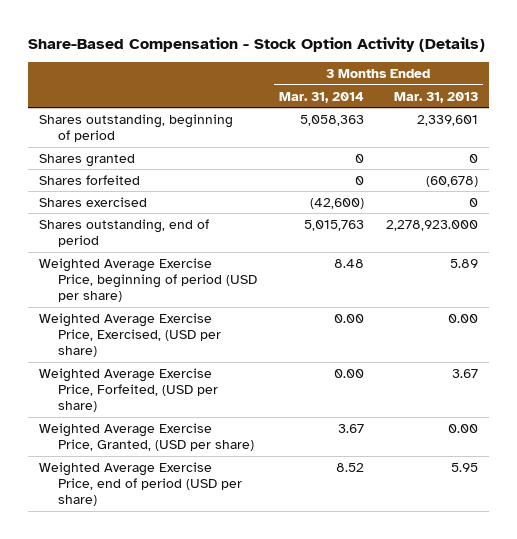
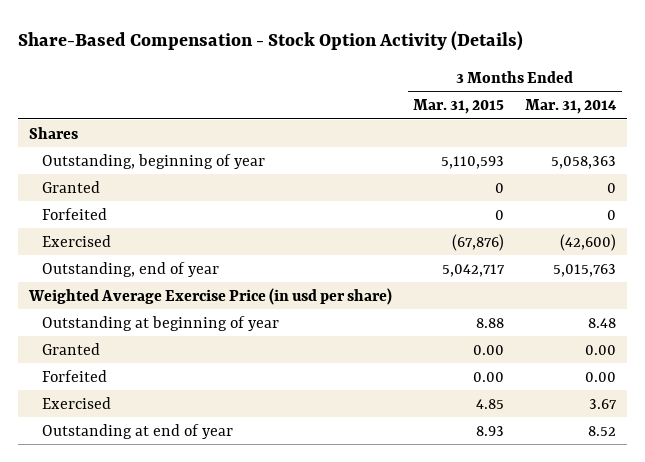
- | 3 Months Ended Mar. 31, 2014 | 3 Months Ended Mar. 31, 2013
+ | 3 Months Ended Mar. 31, 2015 | 3 Months Ended Mar. 31, 2014
- Shares outstanding, beginning of period | 5,058,363 | 2,339,601
- Shares granted | 0 | 0
- Shares forfeited | 0 | (60,678)
- Shares exercised | (42,600) | 0
- Shares outstanding, end of period | 5,015,763 | 2,278,923.000
- Weighted Average Exercise Price, beginning of period (USD per share) | 8.48 | 5.89
- Weighted Average Exercise Price, Exercised, (USD per share) | 0.00 | 0.00
- Weighted Average Exercise Price, Forfeited, (USD per share) | 0.00 | 3.67
- Weighted Average Exercise Price, Granted, (USD per share) | 3.67 | 0.00
- Weighted Average Exercise Price, end of period (USD per share) | 8.52 | 5.95
+ Shares
+ Outstanding, beginning of year | 5,110,593 | 5,058,363
+ Granted | 0 | 0
+ Forfeited | 0 | 0
+ Exercised | (67,876) | (42,600)
+ Outstanding, end of year | 5,042,717 | 5,015,763
+ Weighted Average Exercise Price (in usd per share)
+ Outstanding at beginning of year | 8.88 | 8.48
+ Granted | 0.00 | 0.00
+ Forfeited | 0.00 | 0.00
+ Exercised | 4.85 | 3.67
+ Outstanding at end of year | 8.93 | 8.52

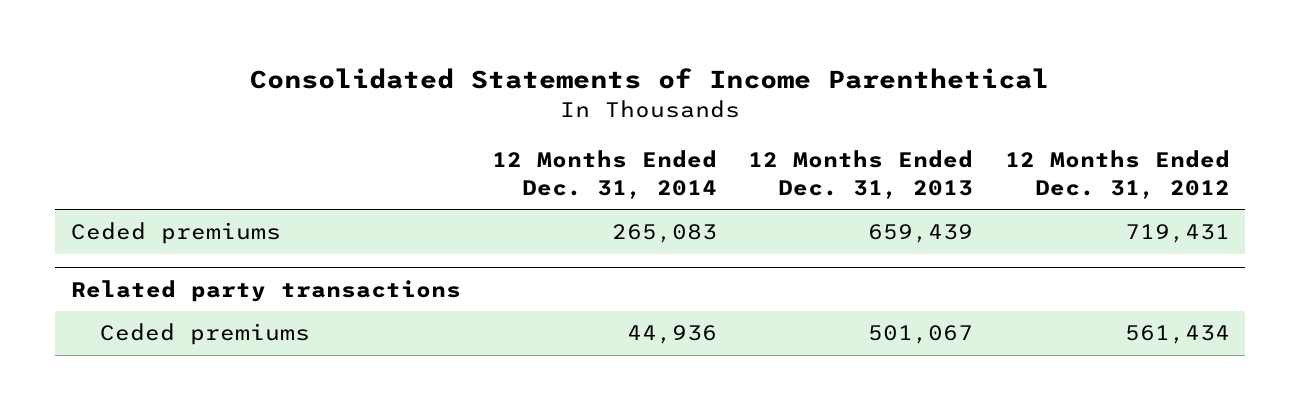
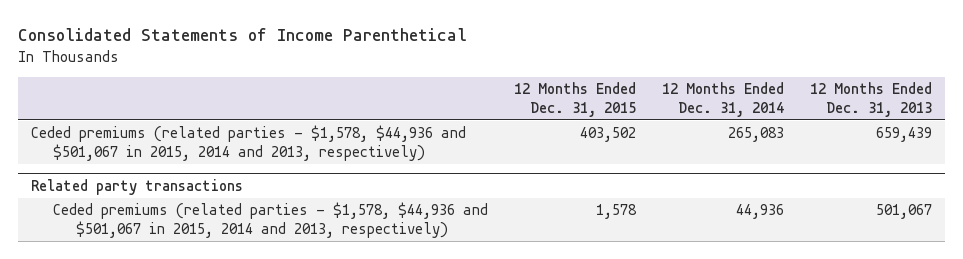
- | 12 Months Ended Dec. 31, 2014 | 12 Months Ended Dec. 31, 2013 | 12 Months Ended Dec. 31, 2012
+ | 12 Months Ended Dec. 31, 2015 | 12 Months Ended Dec. 31, 2014 | 12 Months Ended Dec. 31, 2013
- Ceded premiums | 265,083 | 659,439 | 719,431
+ Ceded premiums (related parties - $1,578, $44,936 and $501,067 in 2015, 2014 and 2013, respectively) | 403,502 | 265,083 | 659,439
@ Related party transactions
- Ceded premiums | 44,936 | 501,067 | 561,434
+ Ceded premiums (related parties - $1,578, $44,936 and $501,067 in 2015, 2014 and 2013, respectively) | 1,578 | 44,936 | 501,067

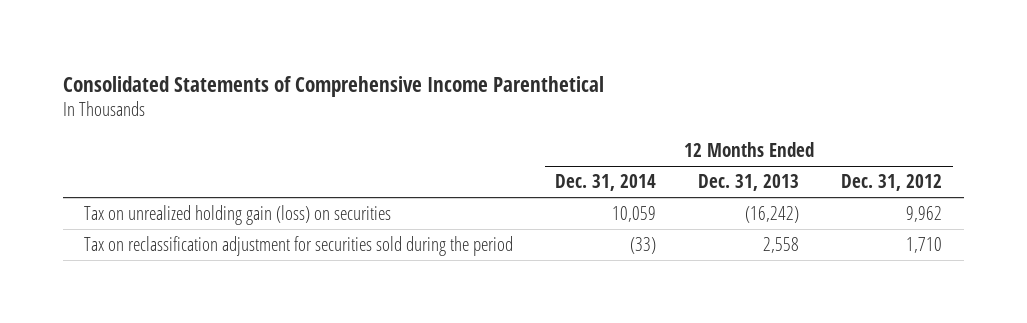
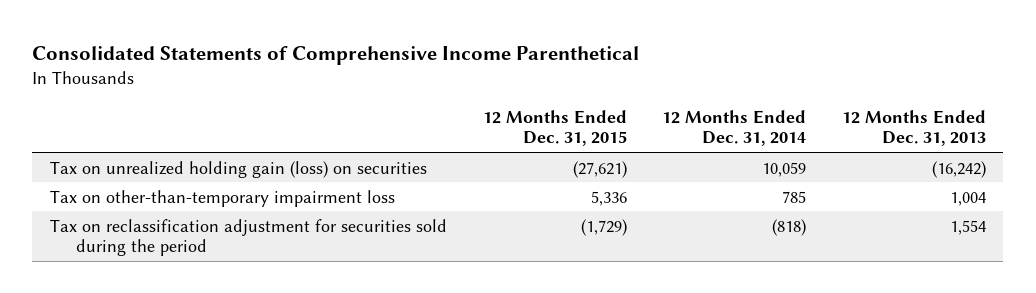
- | 12 Months Ended Dec. 31, 2014 | 12 Months Ended Dec. 31, 2013 | 12 Months Ended Dec. 31, 2012
+ | 12 Months Ended Dec. 31, 2015 | 12 Months Ended Dec. 31, 2014 | 12 Months Ended Dec. 31, 2013
- Tax on reclassification adjustment for securities sold during the period | (33) | 2,558 | 1,710
+ Tax on other-than-temporary impairment loss | 5,336 | 785 | 1,004
+ Tax on reclassification adjustment for securities sold during the period | (1,729) | (818) | 1,554

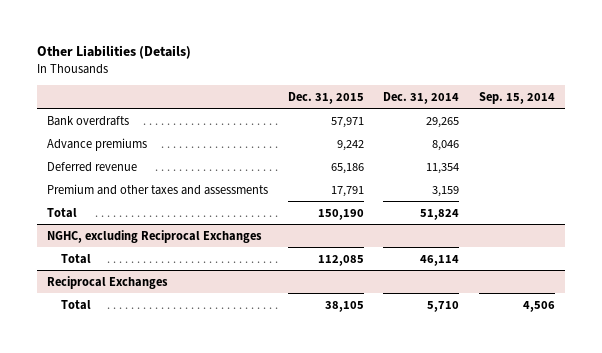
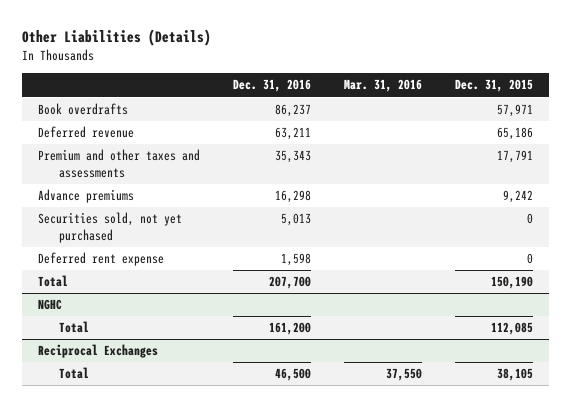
- | Dec. 31, 2015 | Dec. 31, 2014 | Sep. 15, 2014
+ | Dec. 31, 2016 | Mar. 31, 2016 | Dec. 31, 2015
- Bank overdrafts | 57,971 | 29,265 |
+ Book overdrafts | 86,237 | | 57,971
moved down: Advance premiums | 16,298 | | 9,242
+ Securities sold, not yet purchased | 5,013 | | 0
+ Deferred rent expense | 1,598 | | 0
- NGHC, excluding Reciprocal Exchanges
+ NGHC

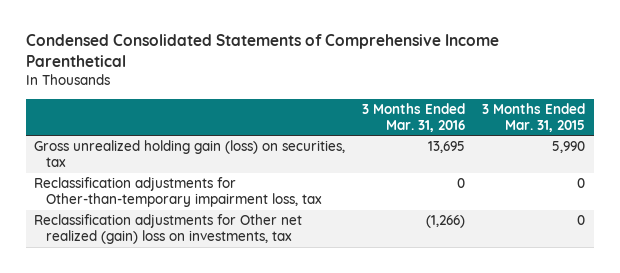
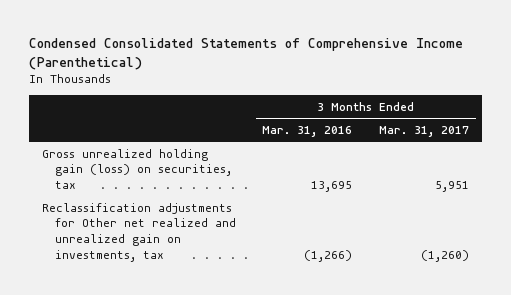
- Condensed Consolidated Statements of Comprehensive Income Parenthetical
+ Condensed Consolidated Statements of Comprehensive Income (Parenthetical)
- | 3 Months Ended Mar. 31, 2016 | 3 Months Ended Mar. 31, 2015
+ | 3 Months Ended Mar. 31, 2016 | 3 Months Ended Mar. 31, 2017
- Reclassification adjustments for Other-than-temporary impairment loss, tax | 0 | 0
- Reclassification adjustments for Other net realized (gain) loss on investments, tax | (1,266) | 0
+ Reclassification adjustments for Other net realized and unrealized gain on investments, tax | (1,266) | (1,260)

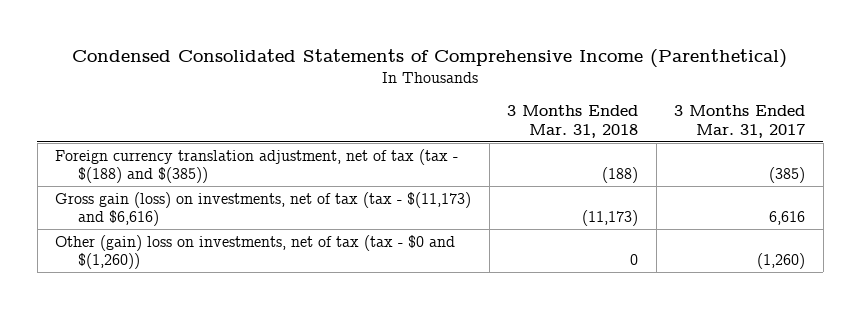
- | 3 Months Ended Mar. 31, 2016 | 3 Months Ended Mar. 31, 2017
+ | 3 Months Ended Mar. 31, 2018 | 3 Months Ended Mar. 31, 2017
- Gross unrealized holding gain (loss) on securities, tax | 13,695 | 5,951
- Reclassification adjustments for Other net realized and unrealized gain on investments, tax | (1,266) | (1,260)
+ Foreign currency translation adjustment, net of tax (tax - $(188) and $(385)) | (188) | (385)
+ Gross gain (loss) on investments, net of tax (tax - $(11,173) and $6,616) | (11,173) | 6,616
+ Other (gain) loss on investments, net of tax (tax - $0 and $(1,260)) | 0 | (1,260)

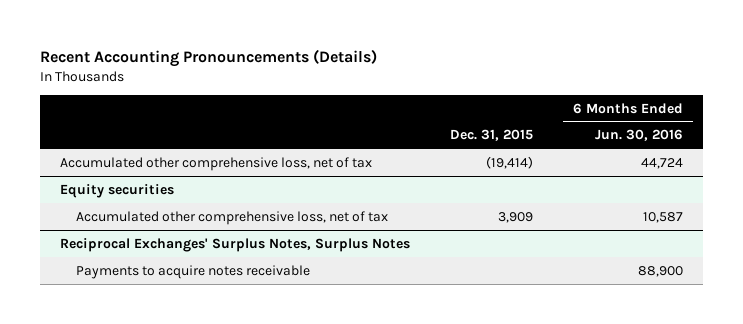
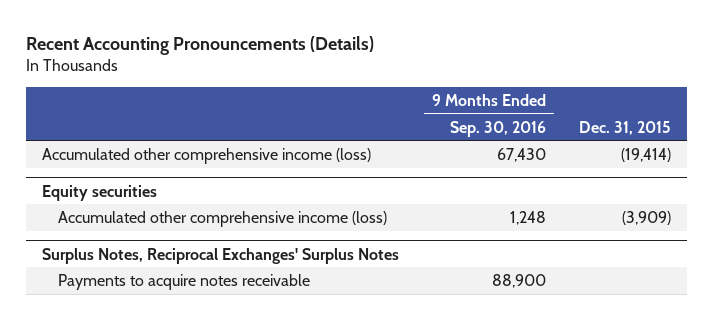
- | Dec. 31, 2015 | 6 Months Ended Jun. 30, 2016
+ | 9 Months Ended Sep. 30, 2016 | Dec. 31, 2015
- Accumulated other comprehensive loss, net of tax | (19,414) | 44,724
+ Accumulated other comprehensive income (loss) | 67,430 | (19,414)
@ Equity securities
- Accumulated other comprehensive loss, net of tax | 3,909 | 10,587
- Reciprocal Exchanges' Surplus Notes, Surplus Notes
@ Equity securities
+ Accumulated other comprehensive income (loss) | 1,248 | (3,909)
+ Surplus Notes, Reciprocal Exchanges' Surplus Notes

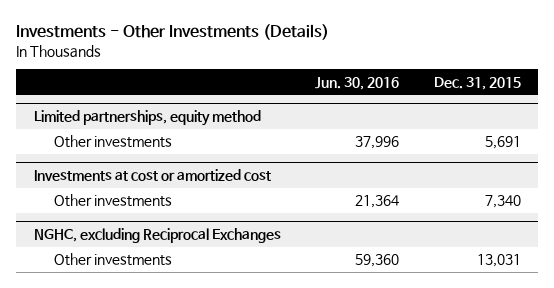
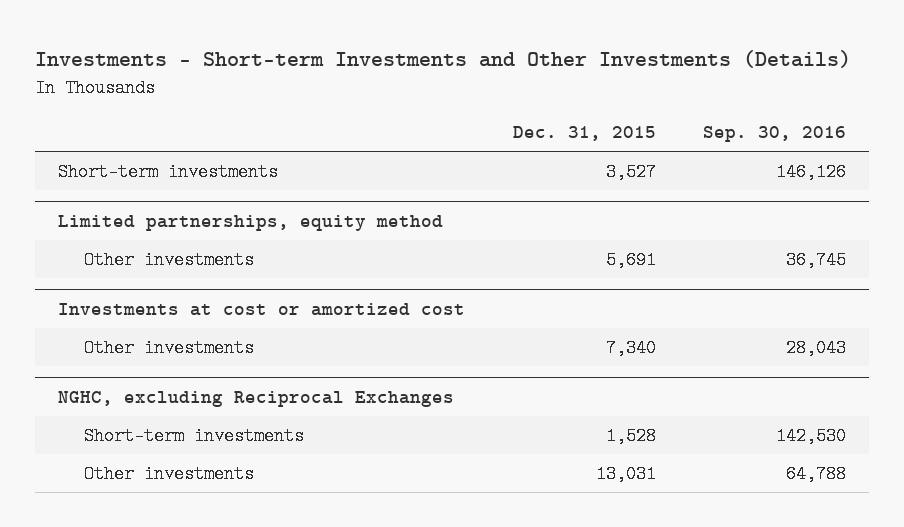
- Investments - Other Investments (Details)
+ Investments - Short-term Investments and Other Investments (Details)
- | Jun. 30, 2016 | Dec. 31, 2015
+ | Dec. 31, 2015 | Sep. 30, 2016
+ Short-term investments | 3,527 | 146,126
@ NGHC, excluding Reciprocal Exchanges
+ Short-term investments | 1,528 | 142,530

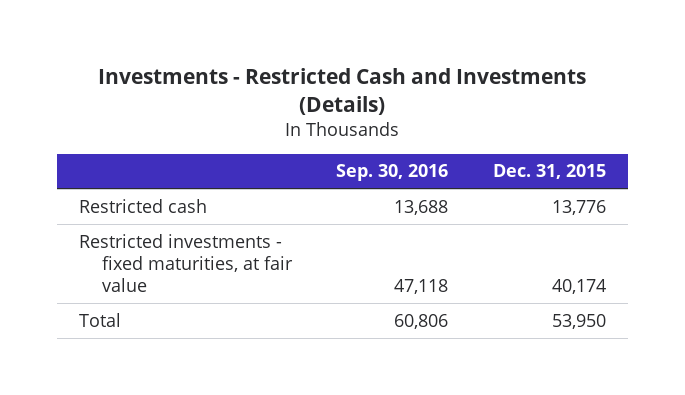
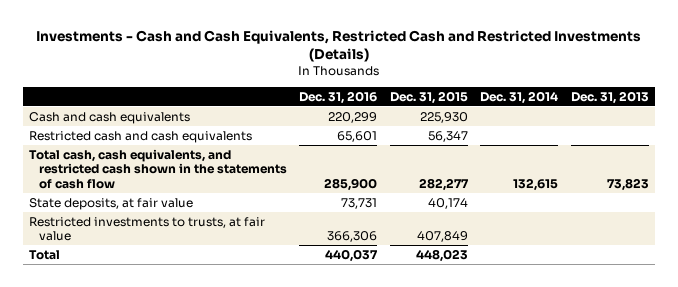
- Investments - Restricted Cash and Investments (Details)
+ Investments - Cash and Cash Equivalents, Restricted Cash and Restricted Investments (Details)
- | Sep. 30, 2016 | Dec. 31, 2015
+ | Dec. 31, 2016 | Dec. 31, 2015 | Dec. 31, 2014 | Dec. 31, 2013
- Restricted cash | 13,688 | 13,776
- Restricted investments - fixed maturities, at fair value | 47,118 | 40,174
- Total | 60,806 | 53,950
+ Cash and cash equivalents | 220,299 | 225,930 | |
+ Restricted cash and cash equivalents | 65,601 | 56,347 | |
+ Total cash, cash equivalents, and restricted cash shown in the statements of cash flow | 285,900 | 282,277 | 132,615 | 73,823
+ State deposits, at fair value | 73,731 | 40,174 | |
+ Restricted investments to trusts, at fair value | 366,306 | 407,849 | |
+ Total | 440,037 | 448,023 | |

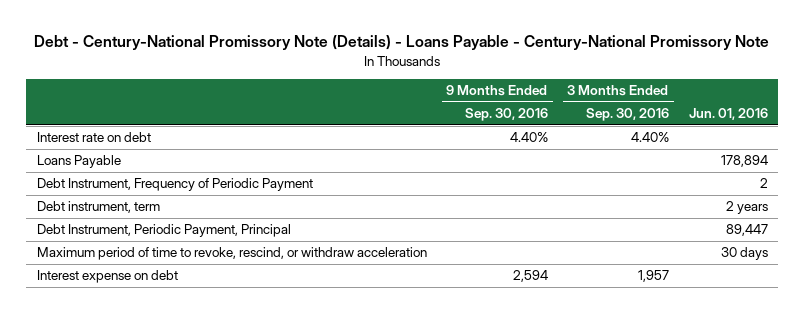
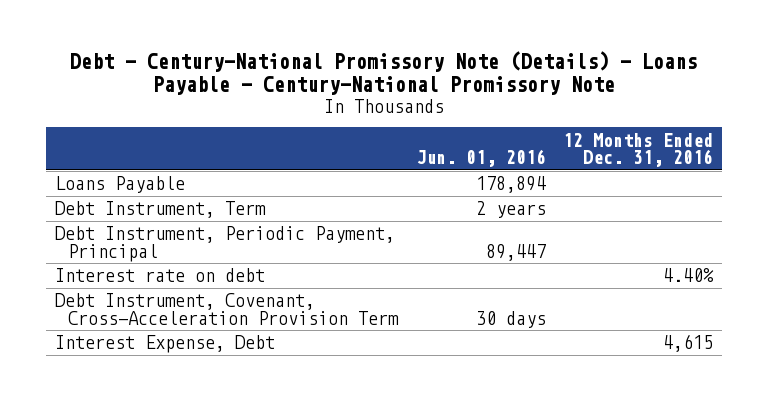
- | 9 Months Ended Sep. 30, 2016 | 3 Months Ended Sep. 30, 2016 | Jun. 01, 2016
+ | Jun. 01, 2016 | 12 Months Ended Dec. 31, 2016
- Debt Instrument, Frequency of Periodic Payment | | | 2
- Debt instrument, term | | | 2 years
+ Debt Instrument, Term | 2 years |
- Maximum period of time to revoke, rescind, or withdraw acceleration | | | 30 days
- Interest expense on debt | 2,594 | 1,957 |
moved down: Interest rate on debt | | 4.40%
+ Debt Instrument, Covenant, Cross-Acceleration Provision Term | 30 days |
+ Interest Expense, Debt | | 4,615

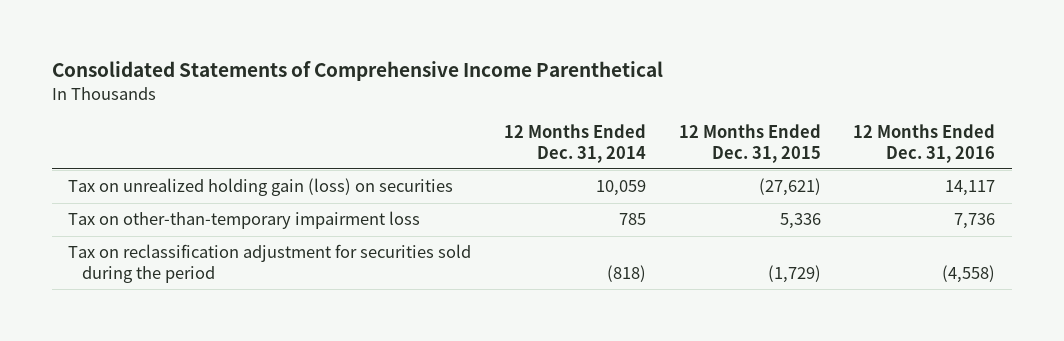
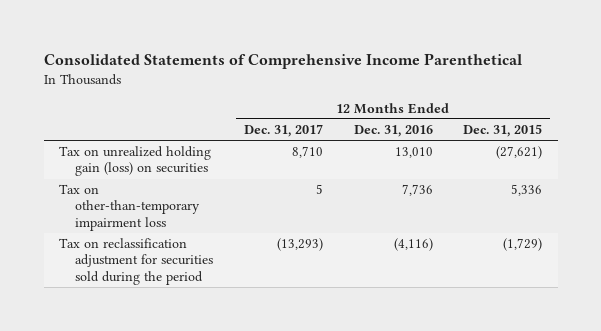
- | 12 Months Ended Dec. 31, 2014 | 12 Months Ended Dec. 31, 2015 | 12 Months Ended Dec. 31, 2016
+ | 12 Months Ended Dec. 31, 2017 | 12 Months Ended Dec. 31, 2016 | 12 Months Ended Dec. 31, 2015
- Tax on unrealized holding gain (loss) on securities | 10,059 | (27,621) | 14,117
+ Tax on unrealized holding gain (loss) on securities | 8,710 | 13,010 | (27,621)
- Tax on reclassification adjustment for securities sold during the period | (818) | (1,729) | (4,558)
+ Tax on reclassification adjustment for securities sold during the period | (13,293) | (4,116) | (1,729)

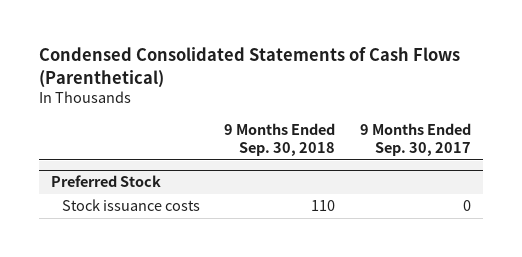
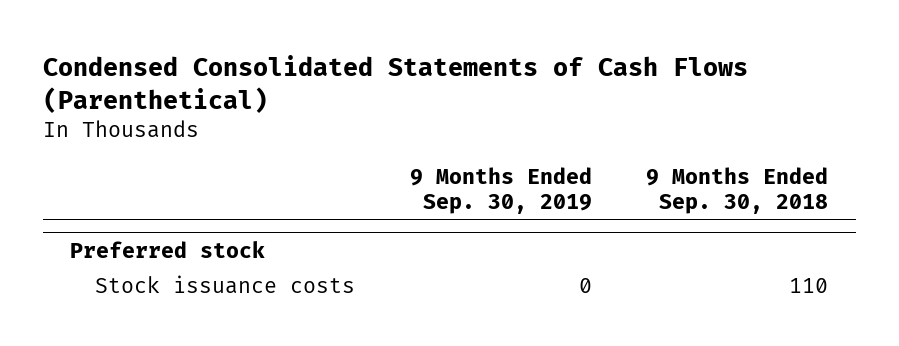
- | 9 Months Ended Sep. 30, 2018 | 9 Months Ended Sep. 30, 2017
+ | 9 Months Ended Sep. 30, 2019 | 9 Months Ended Sep. 30, 2018
- Preferred Stock
+ Preferred stock

